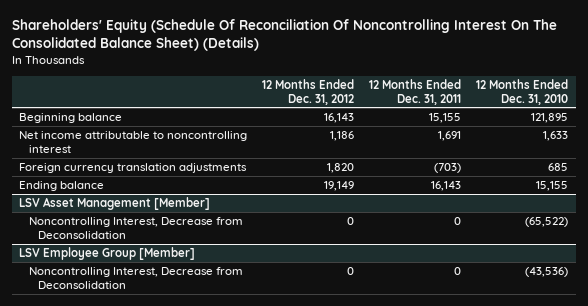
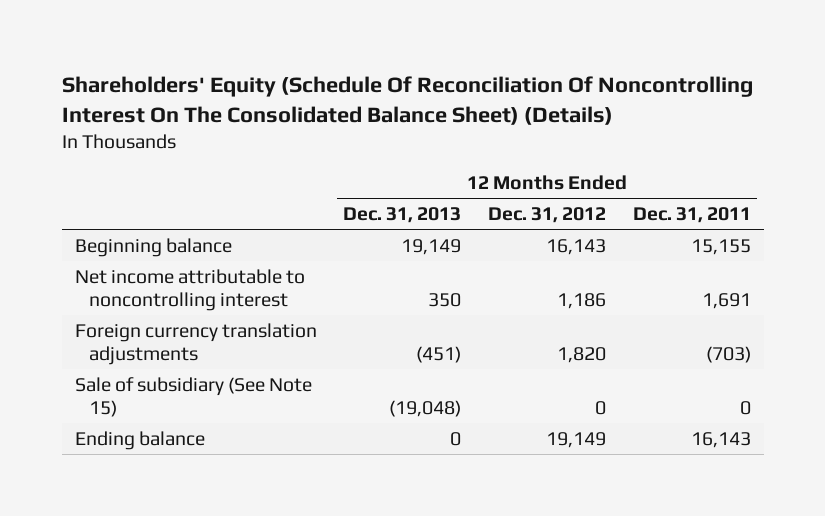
- | 12 Months Ended Dec. 31, 2012 | 12 Months Ended Dec. 31, 2011 | 12 Months Ended Dec. 31, 2010
+ | 12 Months Ended Dec. 31, 2013 | 12 Months Ended Dec. 31, 2012 | 12 Months Ended Dec. 31, 2011
+ Sale of subsidiary (See Note 15) | (19,048) | 0 | 0
- LSV Asset Management [Member]
- Noncontrolling Interest, Decrease from Deconsolidation | 0 | 0 | (65,522)
- LSV Employee Group [Member]
- Noncontrolling Interest, Decrease from Deconsolidation | 0 | 0 | (43,536)

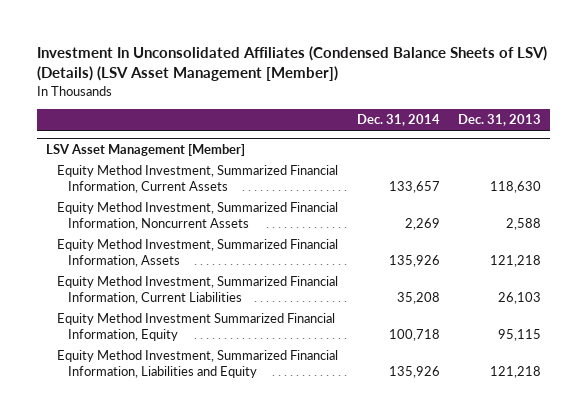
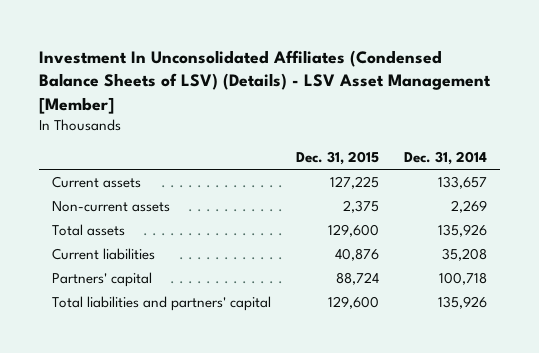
- Investment In Unconsolidated Affiliates (Condensed Balance Sheets of LSV) (Details) (LSV Asset Management [Member])
+ Investment In Unconsolidated Affiliates (Condensed Balance Sheets of LSV) (Details) - LSV Asset Management [Member]
- | Dec. 31, 2014 | Dec. 31, 2013
+ | Dec. 31, 2015 | Dec. 31, 2014
- LSV Asset Management [Member]
- Equity Method Investment, Summarized Financial Information, Current Assets | 133,657 | 118,630
- Equity Method Investment, Summarized Financial Information, Noncurrent Assets | 2,269 | 2,588
- Equity Method Investment, Summarized Financial Information, Assets | 135,926 | 121,218
- Equity Method Investment, Summarized Financial Information, Current Liabilities | 35,208 | 26,103
- Equity Method Investment Summarized Financial Information, Equity | 100,718 | 95,115
- Equity Method Investment, Summarized Financial Information, Liabilities and Equity | 135,926 | 121,218
+ Current assets | 127,225 | 133,657
+ Non-current assets | 2,375 | 2,269
+ Total assets | 129,600 | 135,926
+ Current liabilities | 40,876 | 35,208
+ Partners' capital | 88,724 | 100,718
+ Total liabilities and partners' capital | 129,600 | 135,926

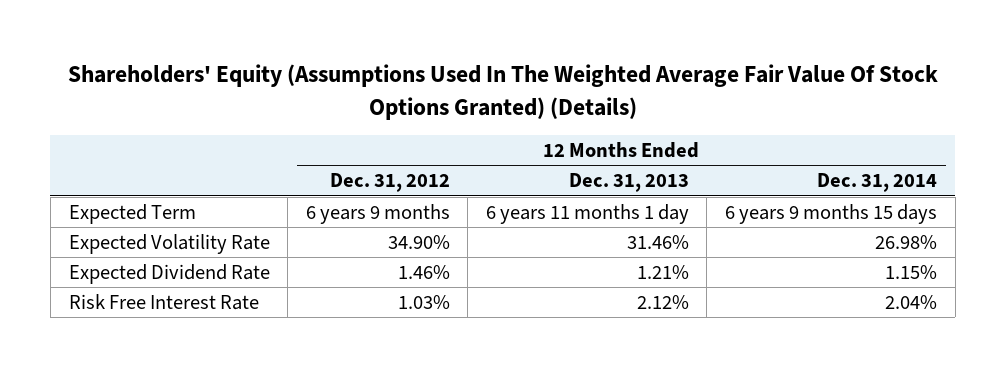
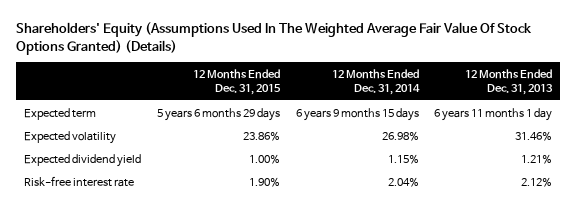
- | 12 Months Ended Dec. 31, 2012 | 12 Months Ended Dec. 31, 2013 | 12 Months Ended Dec. 31, 2014
+ | 12 Months Ended Dec. 31, 2015 | 12 Months Ended Dec. 31, 2014 | 12 Months Ended Dec. 31, 2013
- Expected Term | 6 years 9 months | 6 years 11 months 1 day | 6 years 9 months 15 days
- Expected Volatility Rate | 34.90% | 31.46% | 26.98%
- Expected Dividend Rate | 1.46% | 1.21% | 1.15%
- Risk Free Interest Rate | 1.03% | 2.12% | 2.04%
+ Expected term | 5 years 6 months 29 days | 6 years 9 months 15 days | 6 years 11 months 1 day
+ Expected volatility | 23.86% | 26.98% | 31.46%
+ Expected dividend yield | 1.00% | 1.15% | 1.21%
+ Risk-free interest rate | 1.90% | 2.04% | 2.12%

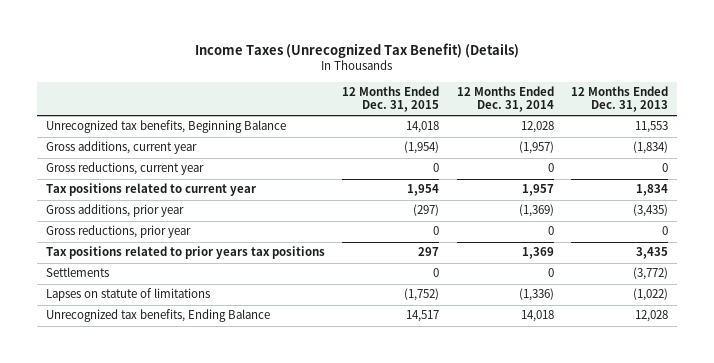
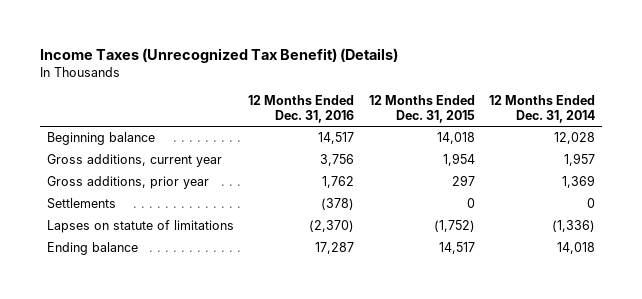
- | 12 Months Ended Dec. 31, 2015 | 12 Months Ended Dec. 31, 2014 | 12 Months Ended Dec. 31, 2013
+ | 12 Months Ended Dec. 31, 2016 | 12 Months Ended Dec. 31, 2015 | 12 Months Ended Dec. 31, 2014
- Unrecognized tax benefits, Beginning Balance | 14,018 | 12,028 | 11,553
- Gross additions, current year | (1,954) | (1,957) | (1,834)
- Gross reductions, current year | 0 | 0 | 0
- Tax positions related to current year | 1,954 | 1,957 | 1,834
- Gross additions, prior year | (297) | (1,369) | (3,435)
- Gross reductions, prior year | 0 | 0 | 0
- Tax positions related to prior years tax positions | 297 | 1,369 | 3,435
+ Beginning balance | 14,517 | 14,018 | 12,028
+ Gross additions, current year | 3,756 | 1,954 | 1,957
+ Gross additions, prior year | 1,762 | 297 | 1,369
- Unrecognized tax benefits, Ending Balance | 14,517 | 14,018 | 12,028
+ Ending balance | 17,287 | 14,517 | 14,018

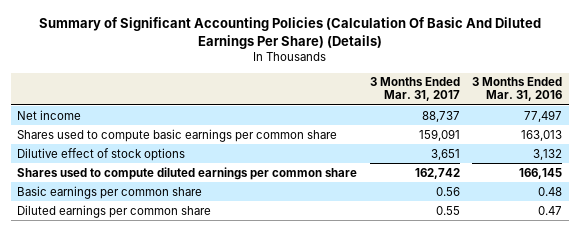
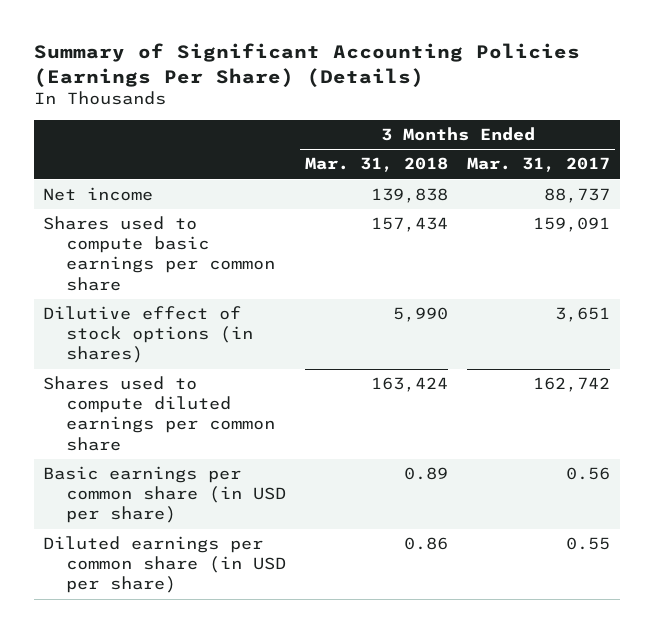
- Summary of Significant Accounting Policies (Calculation Of Basic And Diluted Earnings Per Share) (Details)
+ Summary of Significant Accounting Policies (Earnings Per Share) (Details)
- | 3 Months Ended Mar. 31, 2017 | 3 Months Ended Mar. 31, 2016
+ | 3 Months Ended Mar. 31, 2018 | 3 Months Ended Mar. 31, 2017
- Dilutive effect of stock options | 3,651 | 3,132
+ Dilutive effect of stock options (in shares) | 5,990 | 3,651
- Basic earnings per common share | 0.56 | 0.48
- Diluted earnings per common share | 0.55 | 0.47
+ Basic earnings per common share (in USD per share) | 0.89 | 0.56
+ Diluted earnings per common share (in USD per share) | 0.86 | 0.55

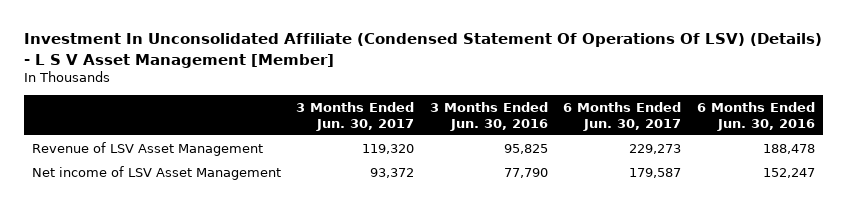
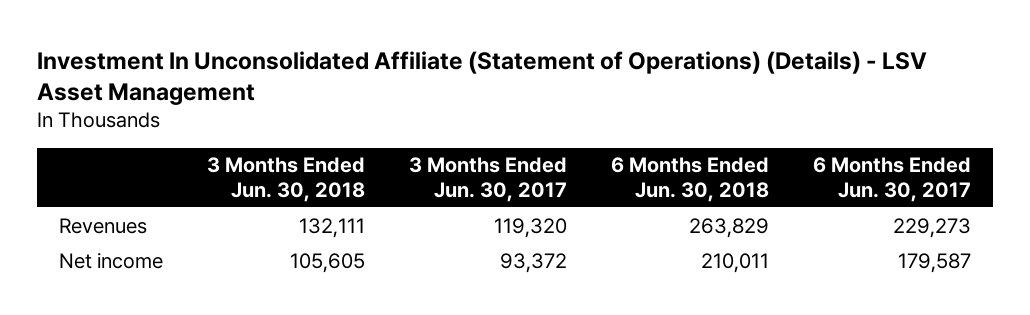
- Investment In Unconsolidated Affiliate (Condensed Statement Of Operations Of LSV) (Details) - L S V Asset Management [Member]
+ Investment In Unconsolidated Affiliate (Statement of Operations) (Details) - LSV Asset Management
- | 3 Months Ended Jun. 30, 2017 | 3 Months Ended Jun. 30, 2016 | 6 Months Ended Jun. 30, 2017 | 6 Months Ended Jun. 30, 2016
+ | 3 Months Ended Jun. 30, 2018 | 3 Months Ended Jun. 30, 2017 | 6 Months Ended Jun. 30, 2018 | 6 Months Ended Jun. 30, 2017
- Revenue of LSV Asset Management | 119,320 | 95,825 | 229,273 | 188,478
- Net income of LSV Asset Management | 93,372 | 77,790 | 179,587 | 152,247
+ Revenues | 132,111 | 119,320 | 263,829 | 229,273
+ Net income | 105,605 | 93,372 | 210,011 | 179,587

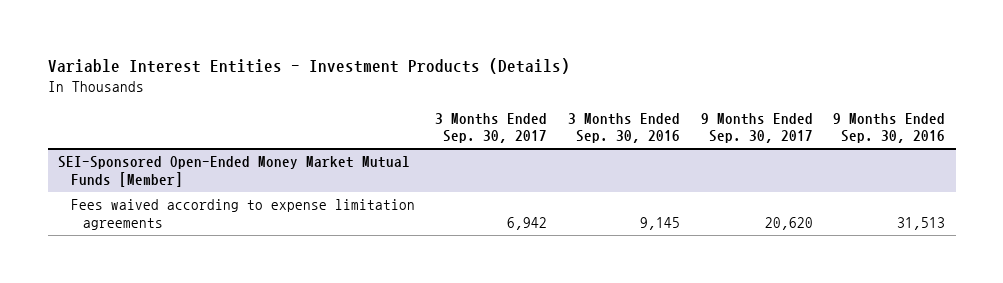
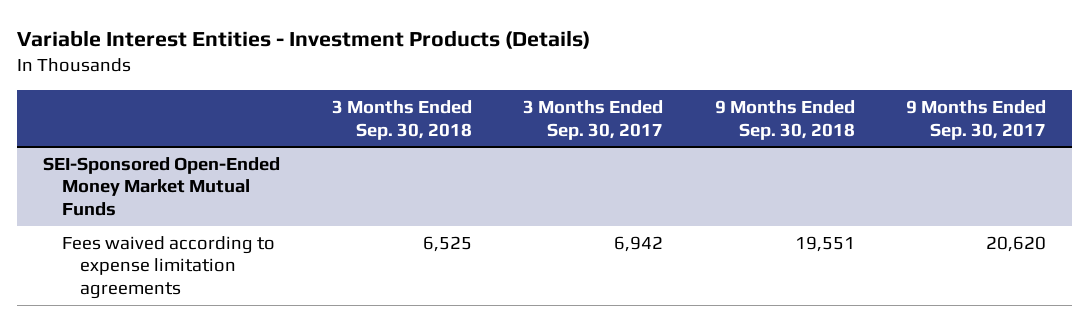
- | 3 Months Ended Sep. 30, 2017 | 3 Months Ended Sep. 30, 2016 | 9 Months Ended Sep. 30, 2017 | 9 Months Ended Sep. 30, 2016
+ | 3 Months Ended Sep. 30, 2018 | 3 Months Ended Sep. 30, 2017 | 9 Months Ended Sep. 30, 2018 | 9 Months Ended Sep. 30, 2017
- SEI-Sponsored Open-Ended Money Market Mutual Funds [Member]
+ SEI-Sponsored Open-Ended Money Market Mutual Funds

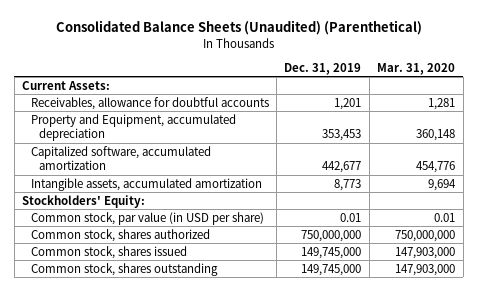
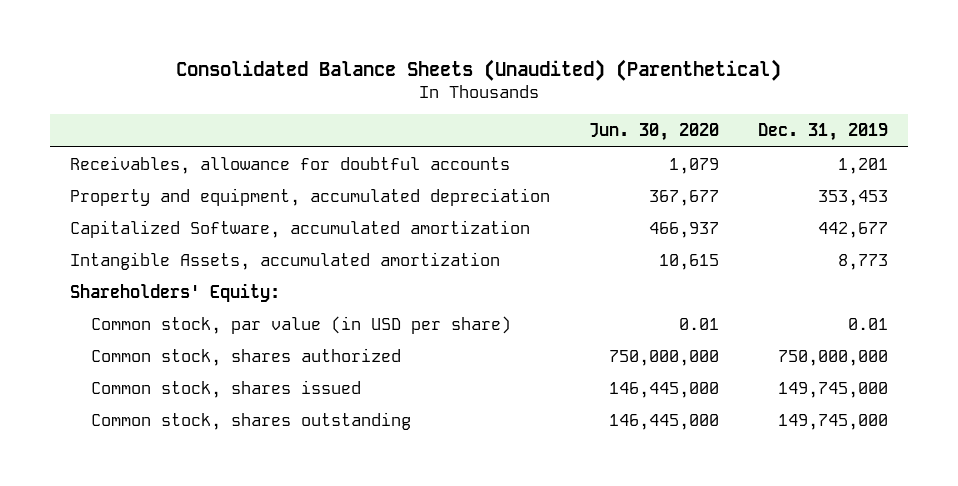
- | Dec. 31, 2019 | Mar. 31, 2020
+ | Jun. 30, 2020 | Dec. 31, 2019
- Current Assets:
- Property and Equipment, accumulated depreciation | 353,453 | 360,148
- Capitalized software, accumulated amortization | 442,677 | 454,776
- Intangible assets, accumulated amortization | 8,773 | 9,694
- Stockholders' Equity:
+ Property and equipment, accumulated depreciation | 367,677 | 353,453
+ Capitalized Software, accumulated amortization | 466,937 | 442,677
+ Intangible Assets, accumulated amortization | 10,615 | 8,773
+ Shareholders' Equity:

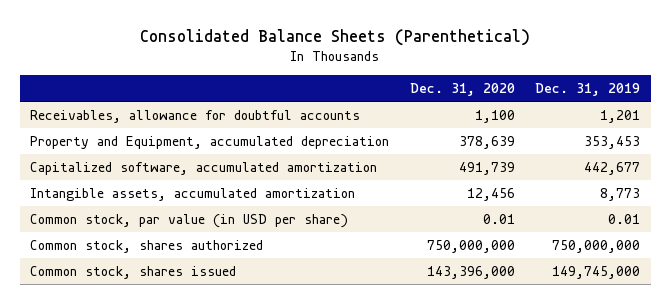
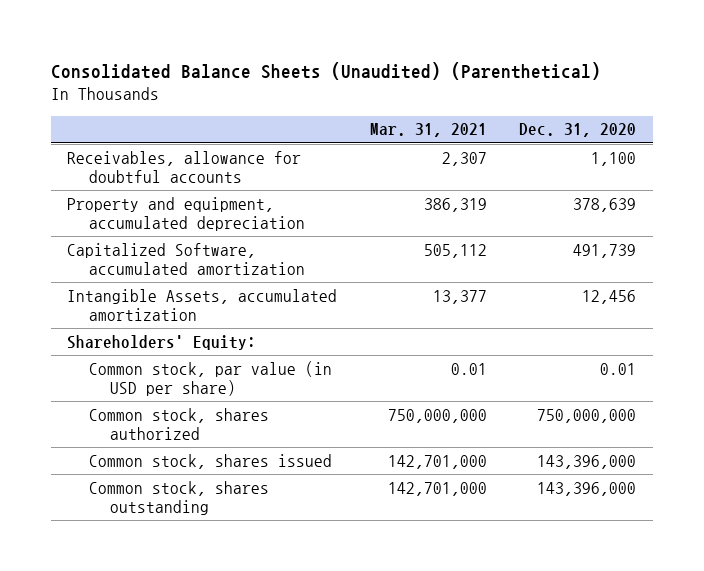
- Consolidated Balance Sheets (Parenthetical)
+ Consolidated Balance Sheets (Unaudited) (Parenthetical)
- | Dec. 31, 2020 | Dec. 31, 2019
+ | Mar. 31, 2021 | Dec. 31, 2020
- Property and Equipment, accumulated depreciation | 378,639 | 353,453
- Capitalized software, accumulated amortization | 491,739 | 442,677
- Intangible assets, accumulated amortization | 12,456 | 8,773
+ Property and equipment, accumulated depreciation | 386,319 | 378,639
+ Capitalized Software, accumulated amortization | 505,112 | 491,739
+ Intangible Assets, accumulated amortization | 13,377 | 12,456
+ Shareholders' Equity:
+ Common stock, shares outstanding | 142,701,000 | 143,396,000

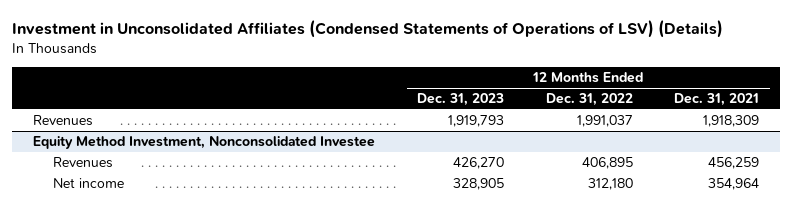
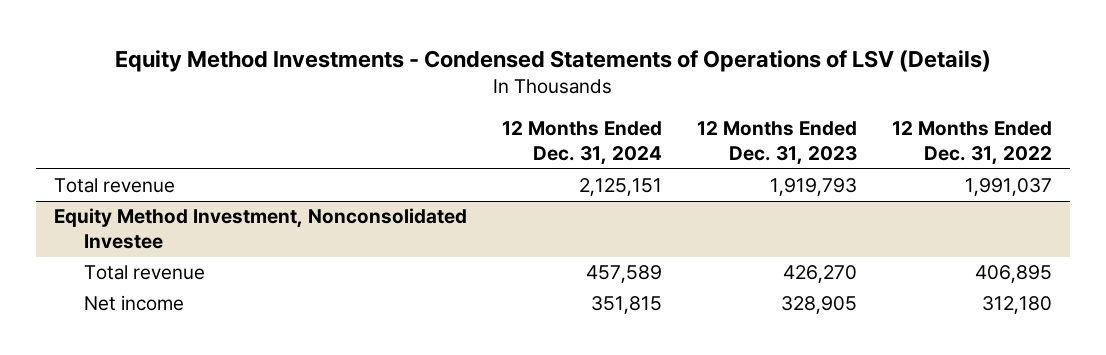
- Investment in Unconsolidated Affiliates (Condensed Statements of Operations of LSV) (Details)
+ Equity Method Investments - Condensed Statements of Operations of LSV (Details)
- | 12 Months Ended Dec. 31, 2023 | 12 Months Ended Dec. 31, 2022 | 12 Months Ended Dec. 31, 2021
+ | 12 Months Ended Dec. 31, 2024 | 12 Months Ended Dec. 31, 2023 | 12 Months Ended Dec. 31, 2022
- Revenues | 1,919,793 | 1,991,037 | 1,918,309
+ Total revenue | 2,125,151 | 1,919,793 | 1,991,037
@ Equity Method Investment, Nonconsolidated Investee
- Revenues | 426,270 | 406,895 | 456,259
+ Total revenue | 457,589 | 426,270 | 406,895

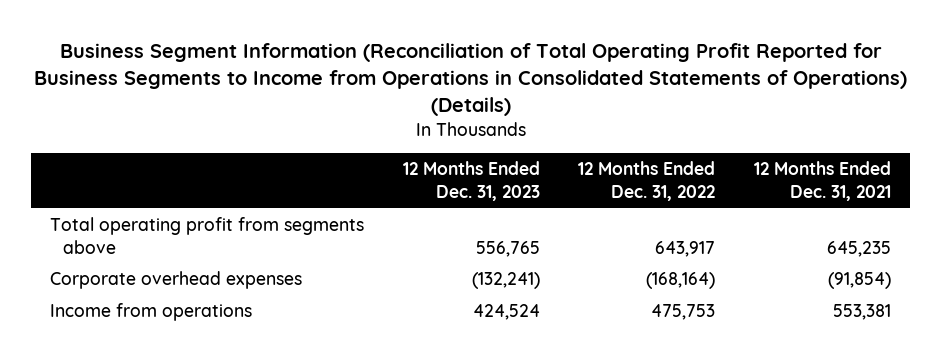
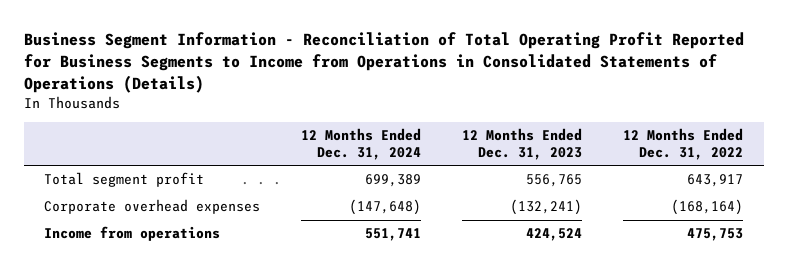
- Business Segment Information (Reconciliation of Total Operating Profit Reported for Business Segments to Income from Operations in Consolidated Statements of Operations) (Details)
+ Business Segment Information - Reconciliation of Total Operating Profit Reported for Business Segments to Income from Operations in Consolidated Statements of Operations (Details)
- | 12 Months Ended Dec. 31, 2023 | 12 Months Ended Dec. 31, 2022 | 12 Months Ended Dec. 31, 2021
+ | 12 Months Ended Dec. 31, 2024 | 12 Months Ended Dec. 31, 2023 | 12 Months Ended Dec. 31, 2022
- Total operating profit from segments above | 556,765 | 643,917 | 645,235
+ Total segment profit | 699,389 | 556,765 | 643,917

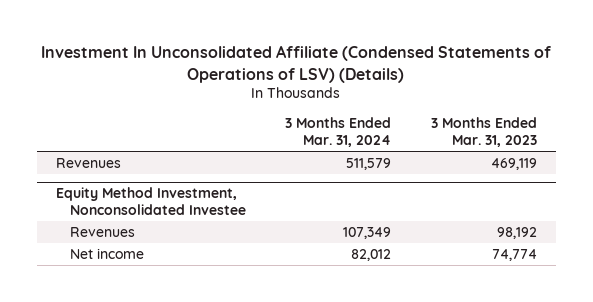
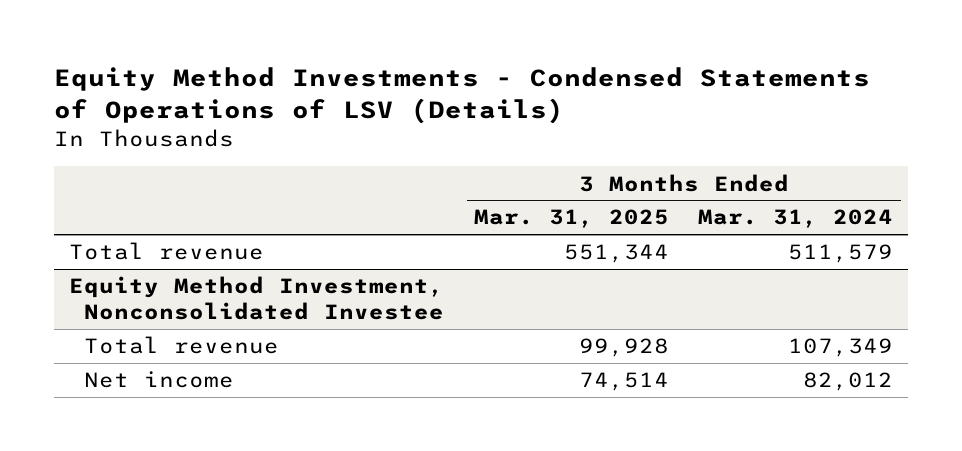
- Investment In Unconsolidated Affiliate (Condensed Statements of Operations of LSV) (Details)
+ Equity Method Investments - Condensed Statements of Operations of LSV (Details)
- | 3 Months Ended Mar. 31, 2024 | 3 Months Ended Mar. 31, 2023
+ | 3 Months Ended Mar. 31, 2025 | 3 Months Ended Mar. 31, 2024
- Revenues | 511,579 | 469,119
+ Total revenue | 551,344 | 511,579
@ Equity Method Investment, Nonconsolidated Investee
- Revenues | 107,349 | 98,192
+ Total revenue | 99,928 | 107,349

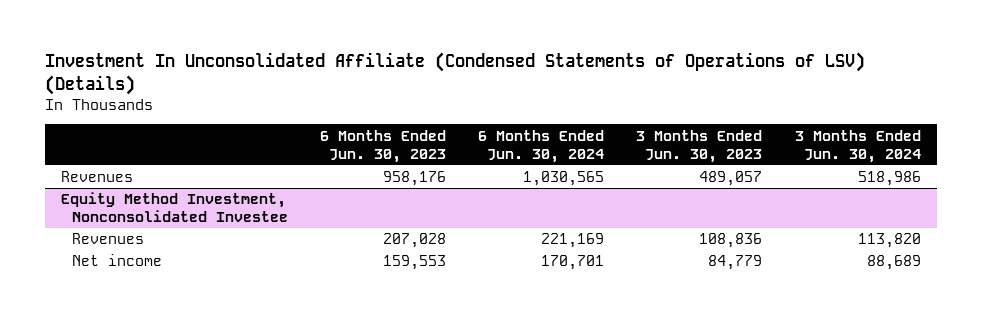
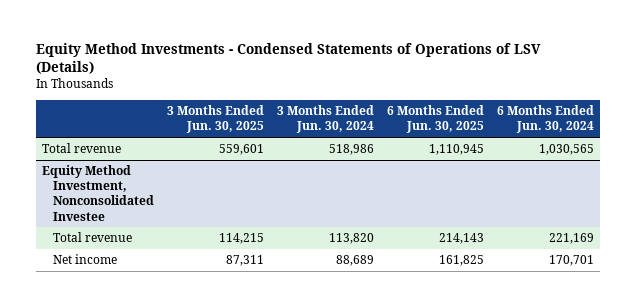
- Investment In Unconsolidated Affiliate (Condensed Statements of Operations of LSV) (Details)
+ Equity Method Investments - Condensed Statements of Operations of LSV (Details)
- | 6 Months Ended Jun. 30, 2023 | 6 Months Ended Jun. 30, 2024 | 3 Months Ended Jun. 30, 2023 | 3 Months Ended Jun. 30, 2024
+ | 3 Months Ended Jun. 30, 2025 | 3 Months Ended Jun. 30, 2024 | 6 Months Ended Jun. 30, 2025 | 6 Months Ended Jun. 30, 2024
- Revenues | 958,176 | 1,030,565 | 489,057 | 518,986
+ Total revenue | 559,601 | 518,986 | 1,110,945 | 1,030,565
@ Equity Method Investment, Nonconsolidated Investee
- Revenues | 207,028 | 221,169 | 108,836 | 113,820
+ Total revenue | 114,215 | 113,820 | 214,143 | 221,169

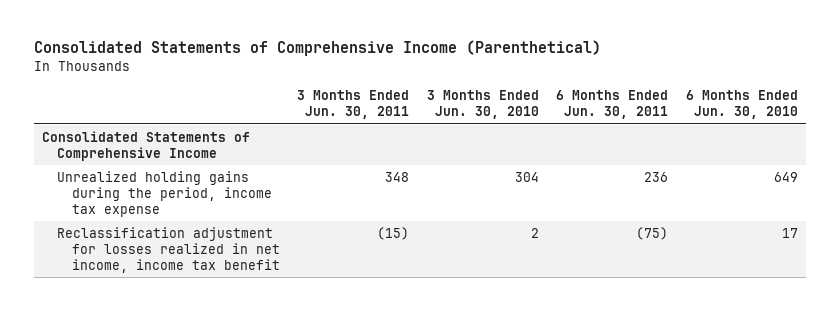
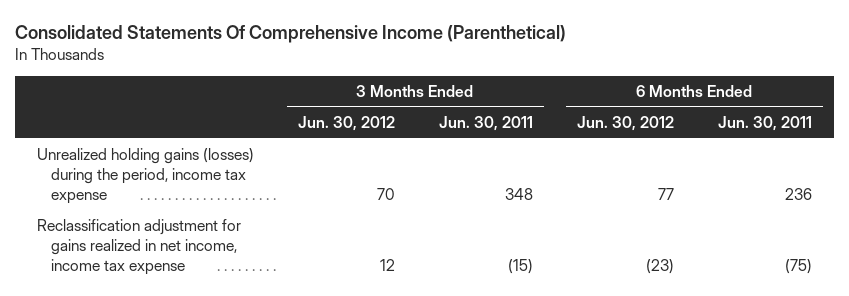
- Consolidated Statements of Comprehensive Income (Parenthetical)
+ Consolidated Statements Of Comprehensive Income (Parenthetical)
- | 3 Months Ended Jun. 30, 2011 | 3 Months Ended Jun. 30, 2010 | 6 Months Ended Jun. 30, 2011 | 6 Months Ended Jun. 30, 2010
+ | 3 Months Ended Jun. 30, 2012 | 3 Months Ended Jun. 30, 2011 | 6 Months Ended Jun. 30, 2012 | 6 Months Ended Jun. 30, 2011
- Consolidated Statements of Comprehensive Income
- Unrealized holding gains during the period, income tax expense | 348 | 304 | 236 | 649
- Reclassification adjustment for losses realized in net income, income tax benefit | (15) | 2 | (75) | 17
+ Unrealized holding gains (losses) during the period, income tax expense | 70 | 348 | 77 | 236
+ Reclassification adjustment for gains realized in net income, income tax expense | 12 | (15) | (23) | (75)

